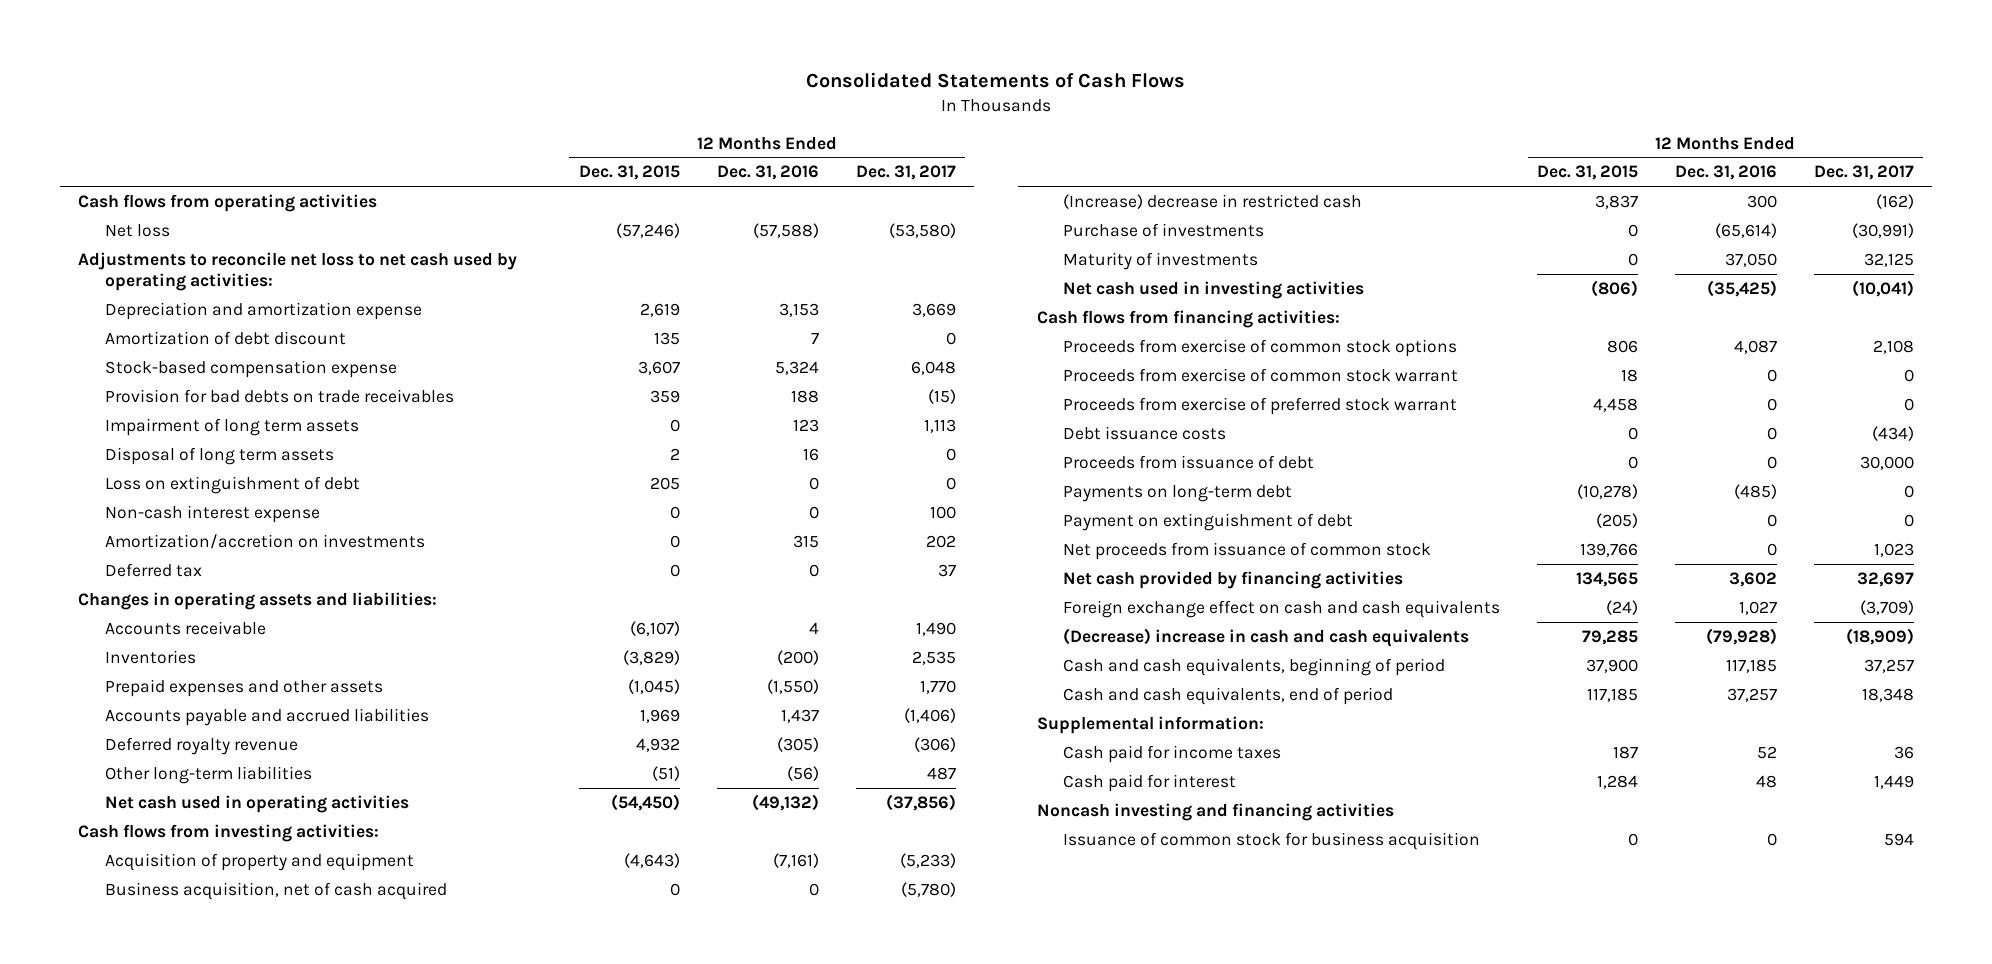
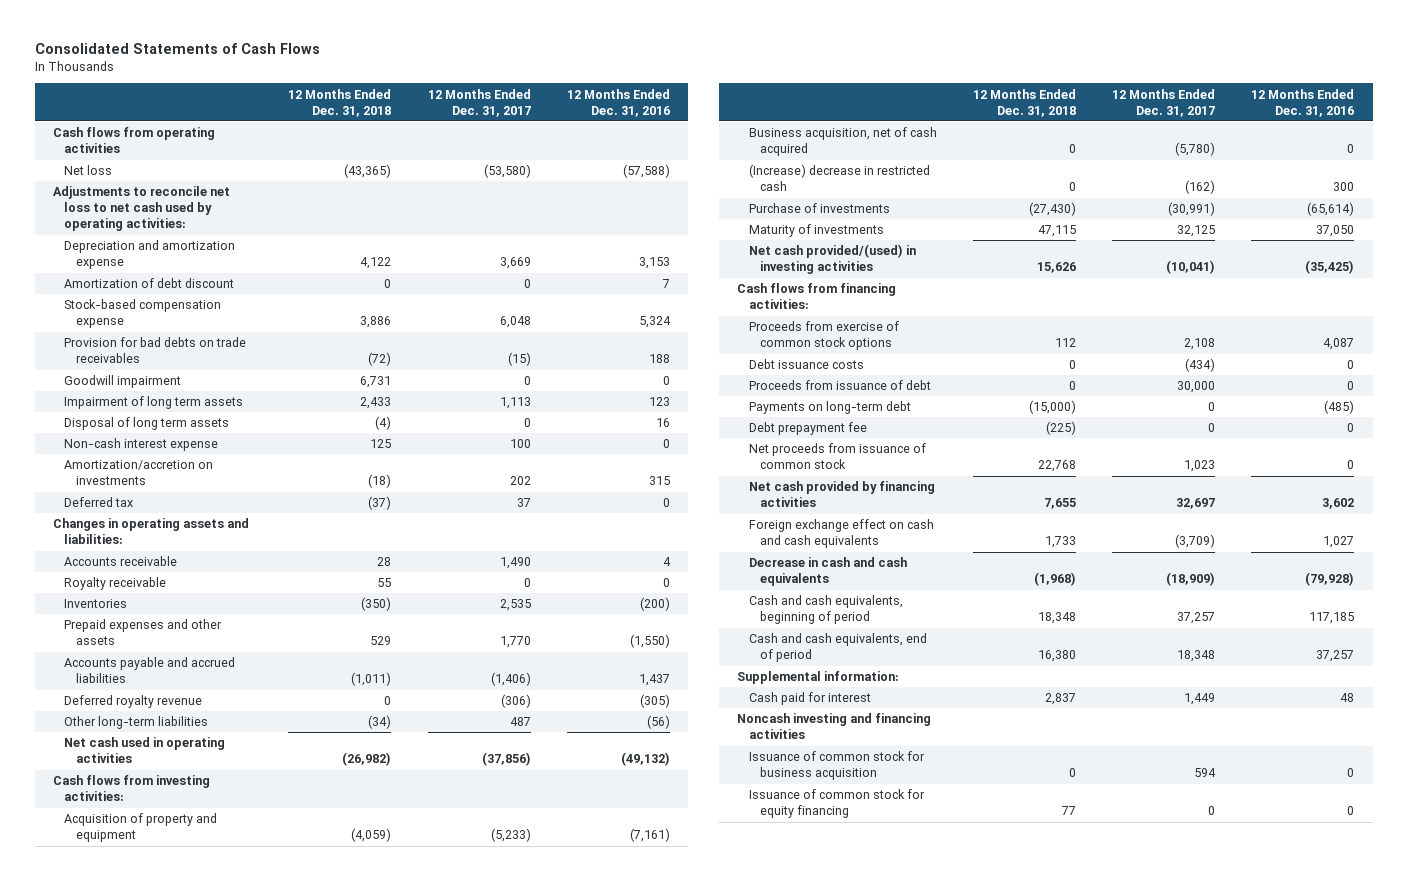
- | 12 Months Ended Dec. 31, 2015 | 12 Months Ended Dec. 31, 2016 | 12 Months Ended Dec. 31, 2017
+ | 12 Months Ended Dec. 31, 2018 | 12 Months Ended Dec. 31, 2017 | 12 Months Ended Dec. 31, 2016
+ Goodwill impairment | 6,731 | 0 | 0
- Loss on extinguishment of debt | 205 | 0 | 0
+ Royalty receivable | 55 | 0 | 0
- Net cash used in investing activities | (806) | (35,425) | (10,041)
+ Net cash provided/(used) in investing activities | 15,626 | (10,041) | (35,425)
- Proceeds from exercise of common stock warrant | 18 | 0 | 0
- Proceeds from exercise of preferred stock warrant | 4,458 | 0 | 0
- Payment on extinguishment of debt | (205) | 0 | 0
+ Debt prepayment fee | (225) | 0 | 0
- (Decrease) increase in cash and cash equivalents | 79,285 | (79,928) | (18,909)
+ Decrease in cash and cash equivalents | (1,968) | (18,909) | (79,928)
- Cash paid for income taxes | 187 | 52 | 36
+ Issuance of common stock for equity financing | 77 | 0 | 0

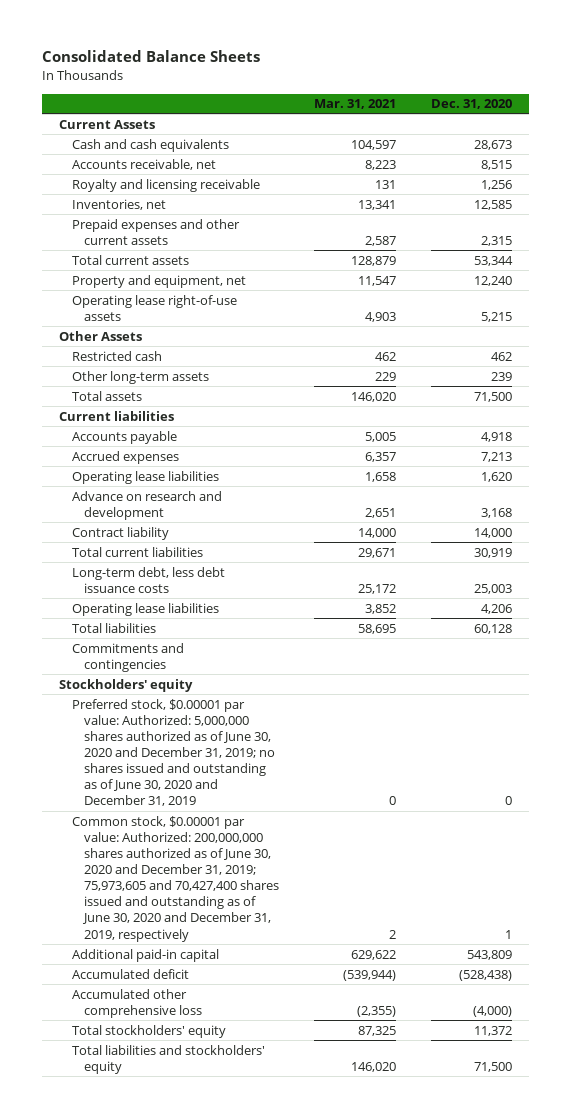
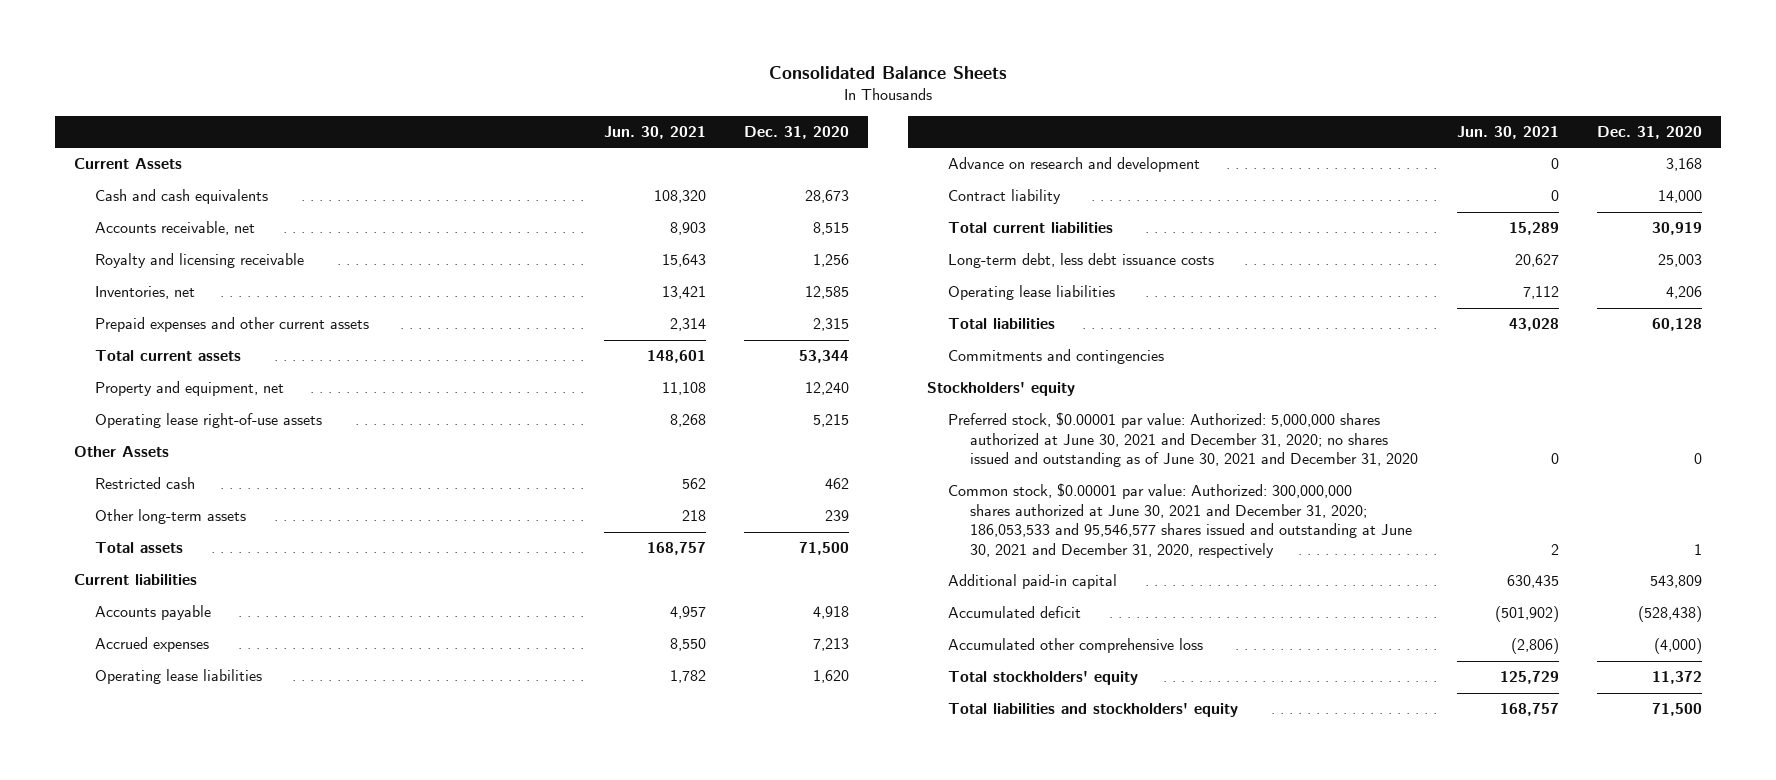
- | Mar. 31, 2021 | Dec. 31, 2020
+ | Jun. 30, 2021 | Dec. 31, 2020
- Preferred stock, $0.00001 par value: Authorized: 5,000,000 shares authorized as of June 30, 2020 and December 31, 2019; no shares issued and outstanding as of June 30, 2020 and December 31, 2019 | 0 | 0
- Common stock, $0.00001 par value: Authorized: 200,000,000 shares authorized as of June 30, 2020 and December 31, 2019; 75,973,605 and 70,427,400 shares issued and outstanding as of June 30, 2020 and December 31, 2019, respectively | 2 | 1
+ Preferred stock, $0.00001 par value: Authorized: 5,000,000 shares authorized at June 30, 2021 and December 31, 2020; no shares issued and outstanding as of June 30, 2021 and December 31, 2020 | 0 | 0
+ Common stock, $0.00001 par value: Authorized: 300,000,000 shares authorized at June 30, 2021 and December 31, 2020; 186,053,533 and 95,546,577 shares issued and outstanding at June 30, 2021 and December 31, 2020, respectively | 2 | 1

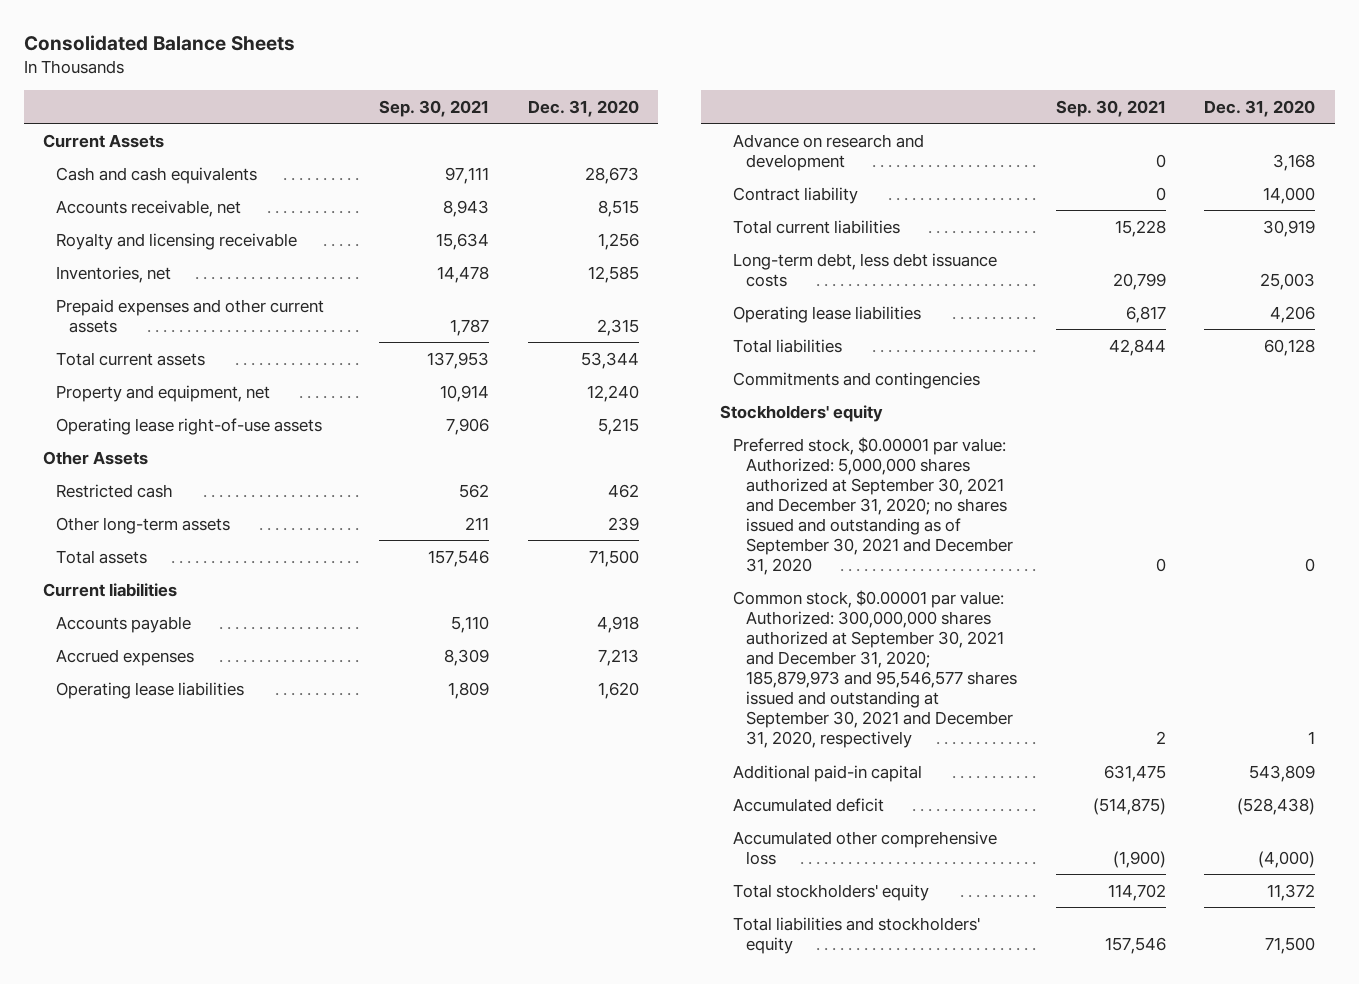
- | Jun. 30, 2021 | Dec. 31, 2020
+ | Sep. 30, 2021 | Dec. 31, 2020
- Preferred stock, $0.00001 par value: Authorized: 5,000,000 shares authorized at June 30, 2021 and December 31, 2020; no shares issued and outstanding as of June 30, 2021 and December 31, 2020 | 0 | 0
- Common stock, $0.00001 par value: Authorized: 300,000,000 shares authorized at June 30, 2021 and December 31, 2020; 186,053,533 and 95,546,577 shares issued and outstanding at June 30, 2021 and December 31, 2020, respectively | 2 | 1
+ Preferred stock, $0.00001 par value: Authorized: 5,000,000 shares authorized at September 30, 2021 and December 31, 2020; no shares issued and outstanding as of September 30, 2021 and December 31, 2020 | 0 | 0
+ Common stock, $0.00001 par value: Authorized: 300,000,000 shares authorized at September 30, 2021 and December 31, 2020; 185,879,973 and 95,546,577 shares issued and outstanding at September 30, 2021 and December 31, 2020, respectively | 2 | 1

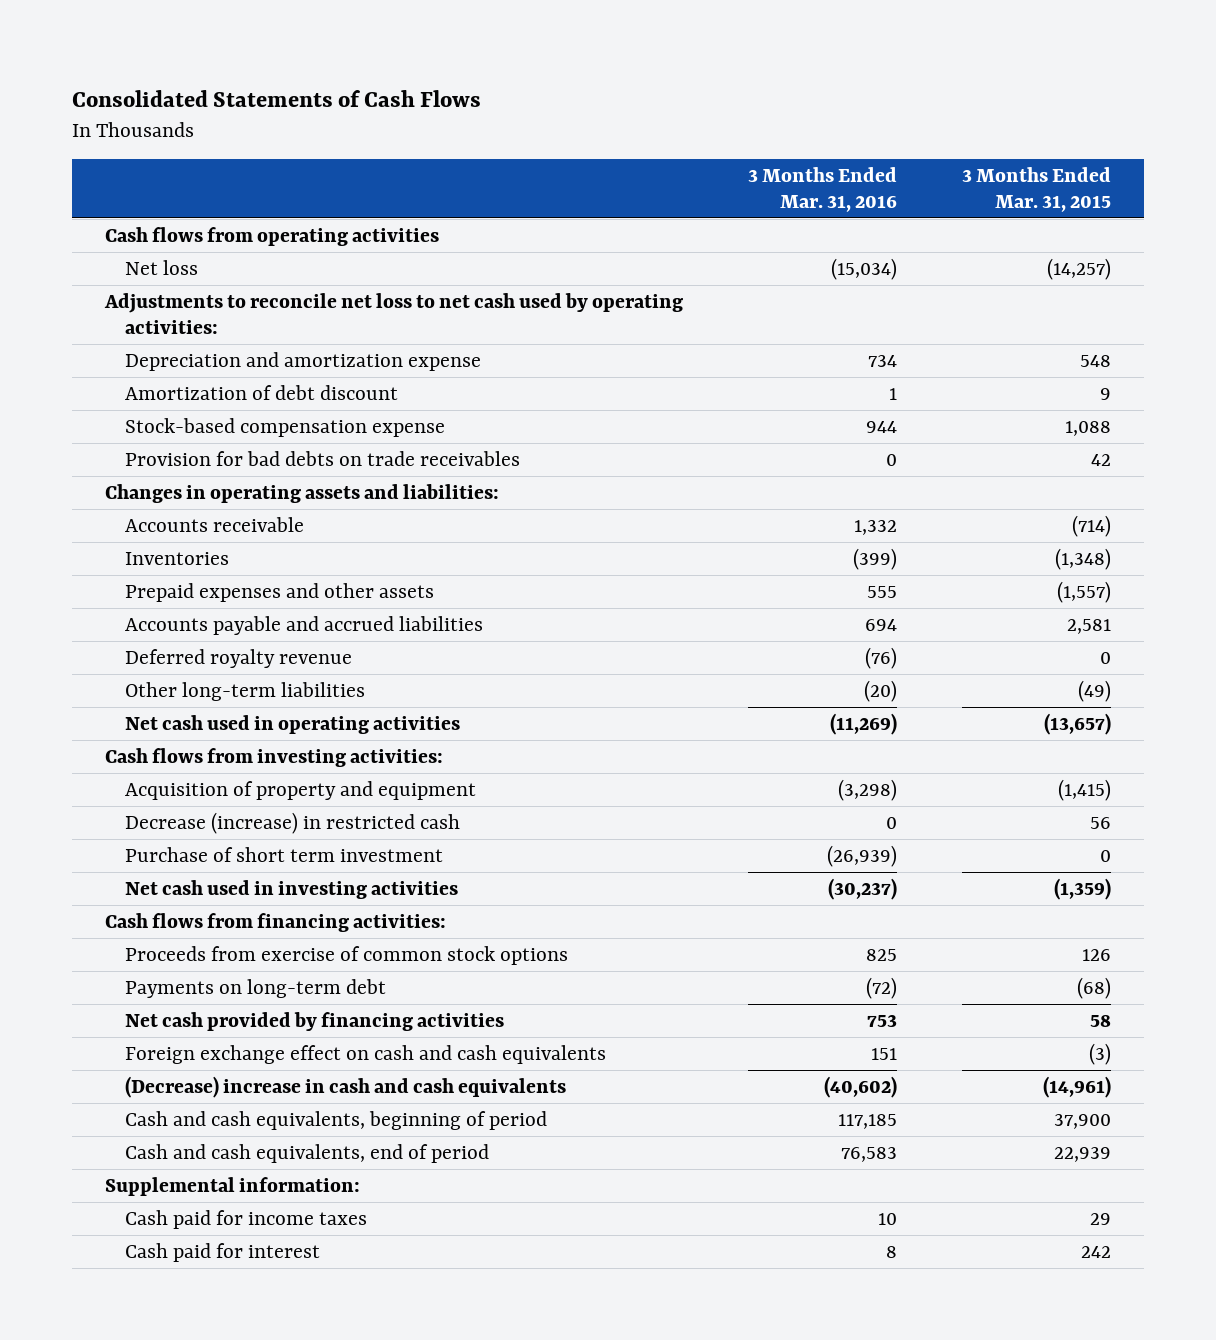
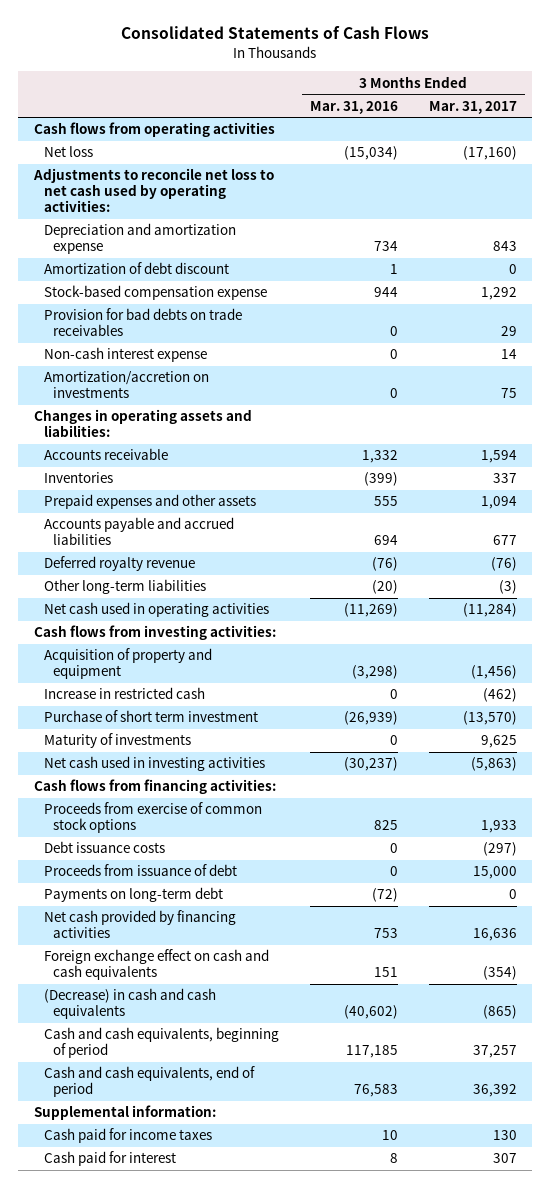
- | 3 Months Ended Mar. 31, 2016 | 3 Months Ended Mar. 31, 2015
+ | 3 Months Ended Mar. 31, 2016 | 3 Months Ended Mar. 31, 2017
+ Non-cash interest expense | 0 | 14
+ Amortization/accretion on investments | 0 | 75
- Decrease (increase) in restricted cash | 0 | 56
+ Increase in restricted cash | 0 | (462)
+ Maturity of investments | 0 | 9,625
+ Debt issuance costs | 0 | (297)
+ Proceeds from issuance of debt | 0 | 15,000
- (Decrease) increase in cash and cash equivalents | (40,602) | (14,961)
+ (Decrease) in cash and cash equivalents | (40,602) | (865)

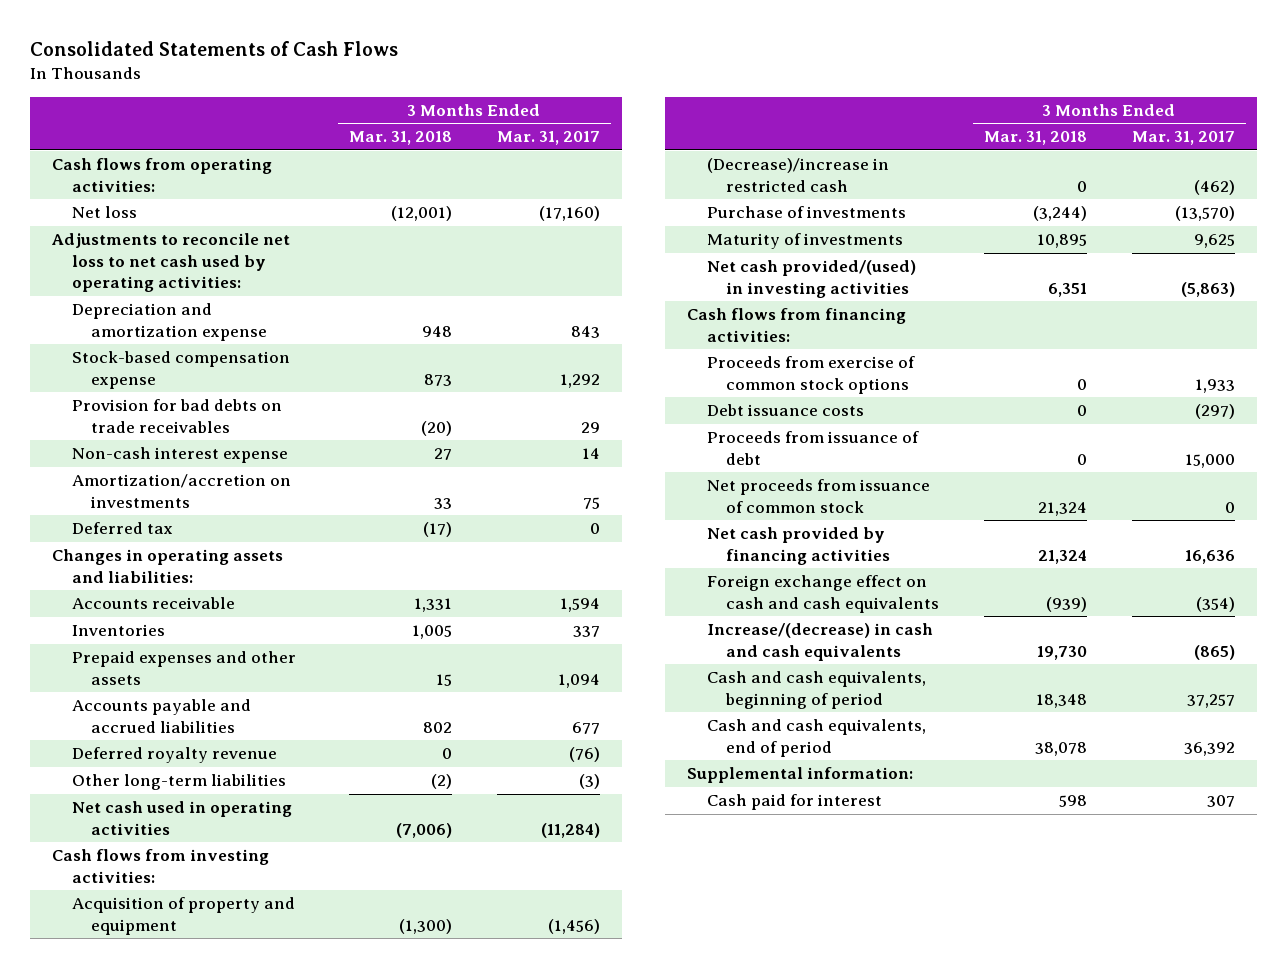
- | 3 Months Ended Mar. 31, 2016 | 3 Months Ended Mar. 31, 2017
+ | 3 Months Ended Mar. 31, 2018 | 3 Months Ended Mar. 31, 2017
- Cash flows from operating activities
+ Cash flows from operating activities:
- Amortization of debt discount | 1 | 0
+ Deferred tax | (17) | 0
- Increase in restricted cash | 0 | (462)
- Purchase of short term investment | (26,939) | (13,570)
+ (Decrease)/increase in restricted cash | 0 | (462)
+ Purchase of investments | (3,244) | (13,570)
- Net cash used in investing activities | (30,237) | (5,863)
+ Net cash provided/(used) in investing activities | 6,351 | (5,863)
- Payments on long-term debt | (72) | 0
+ Net proceeds from issuance of common stock | 21,324 | 0
- (Decrease) in cash and cash equivalents | (40,602) | (865)
+ Increase/(decrease) in cash and cash equivalents | 19,730 | (865)
- Cash paid for income taxes | 10 | 130

